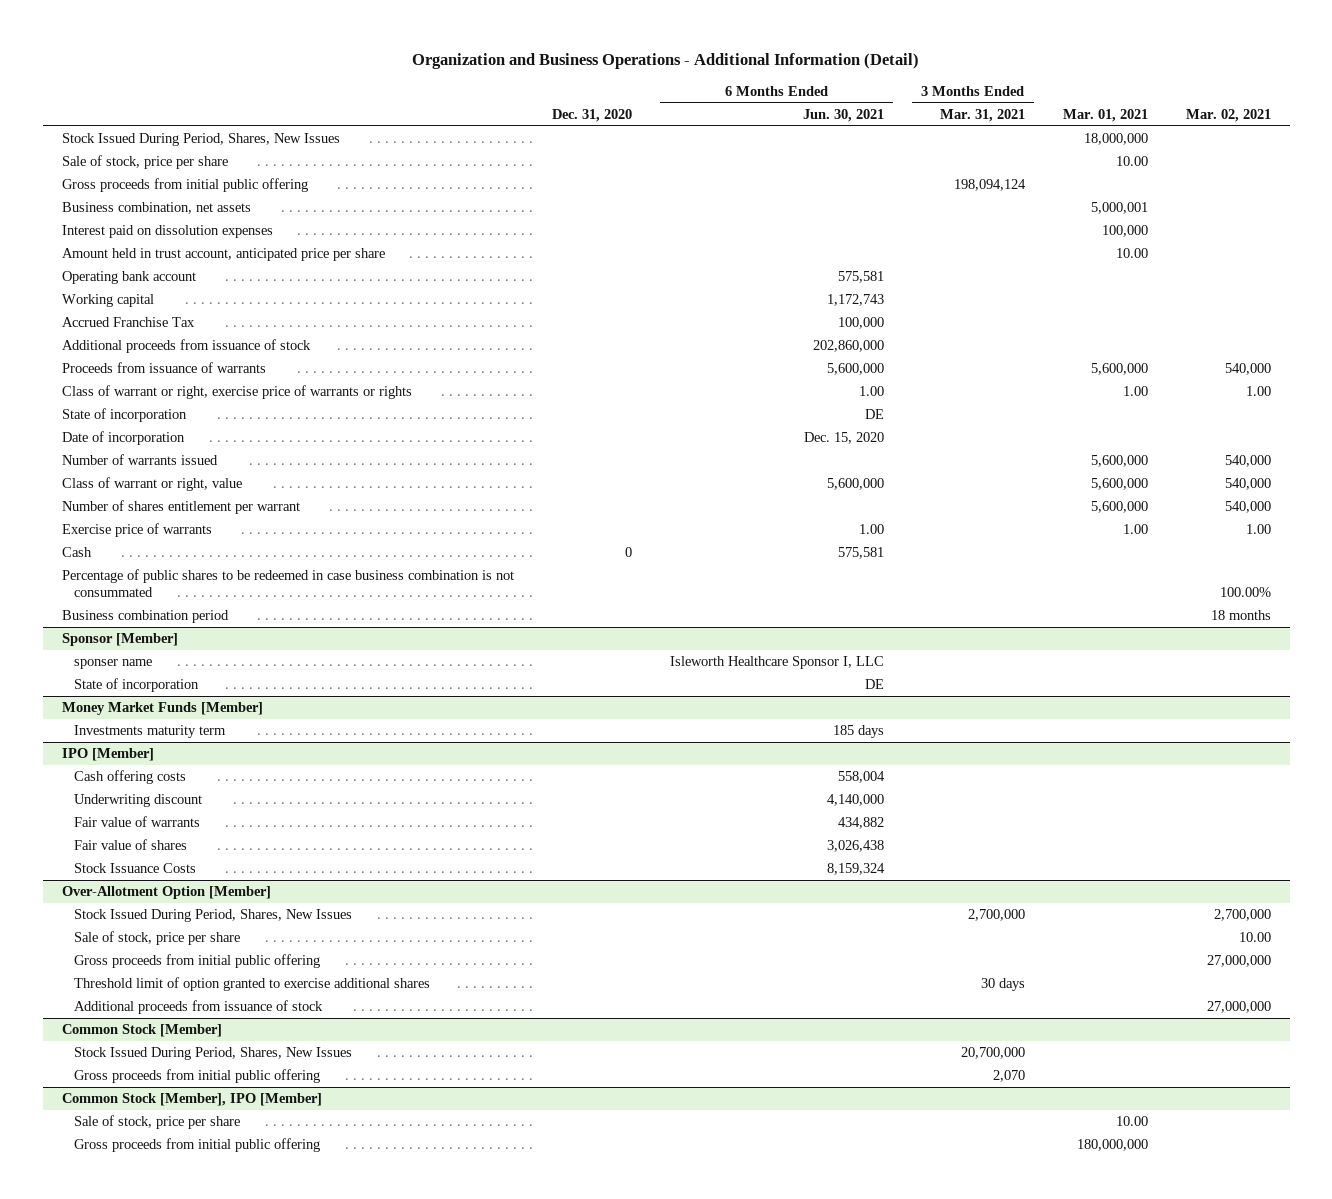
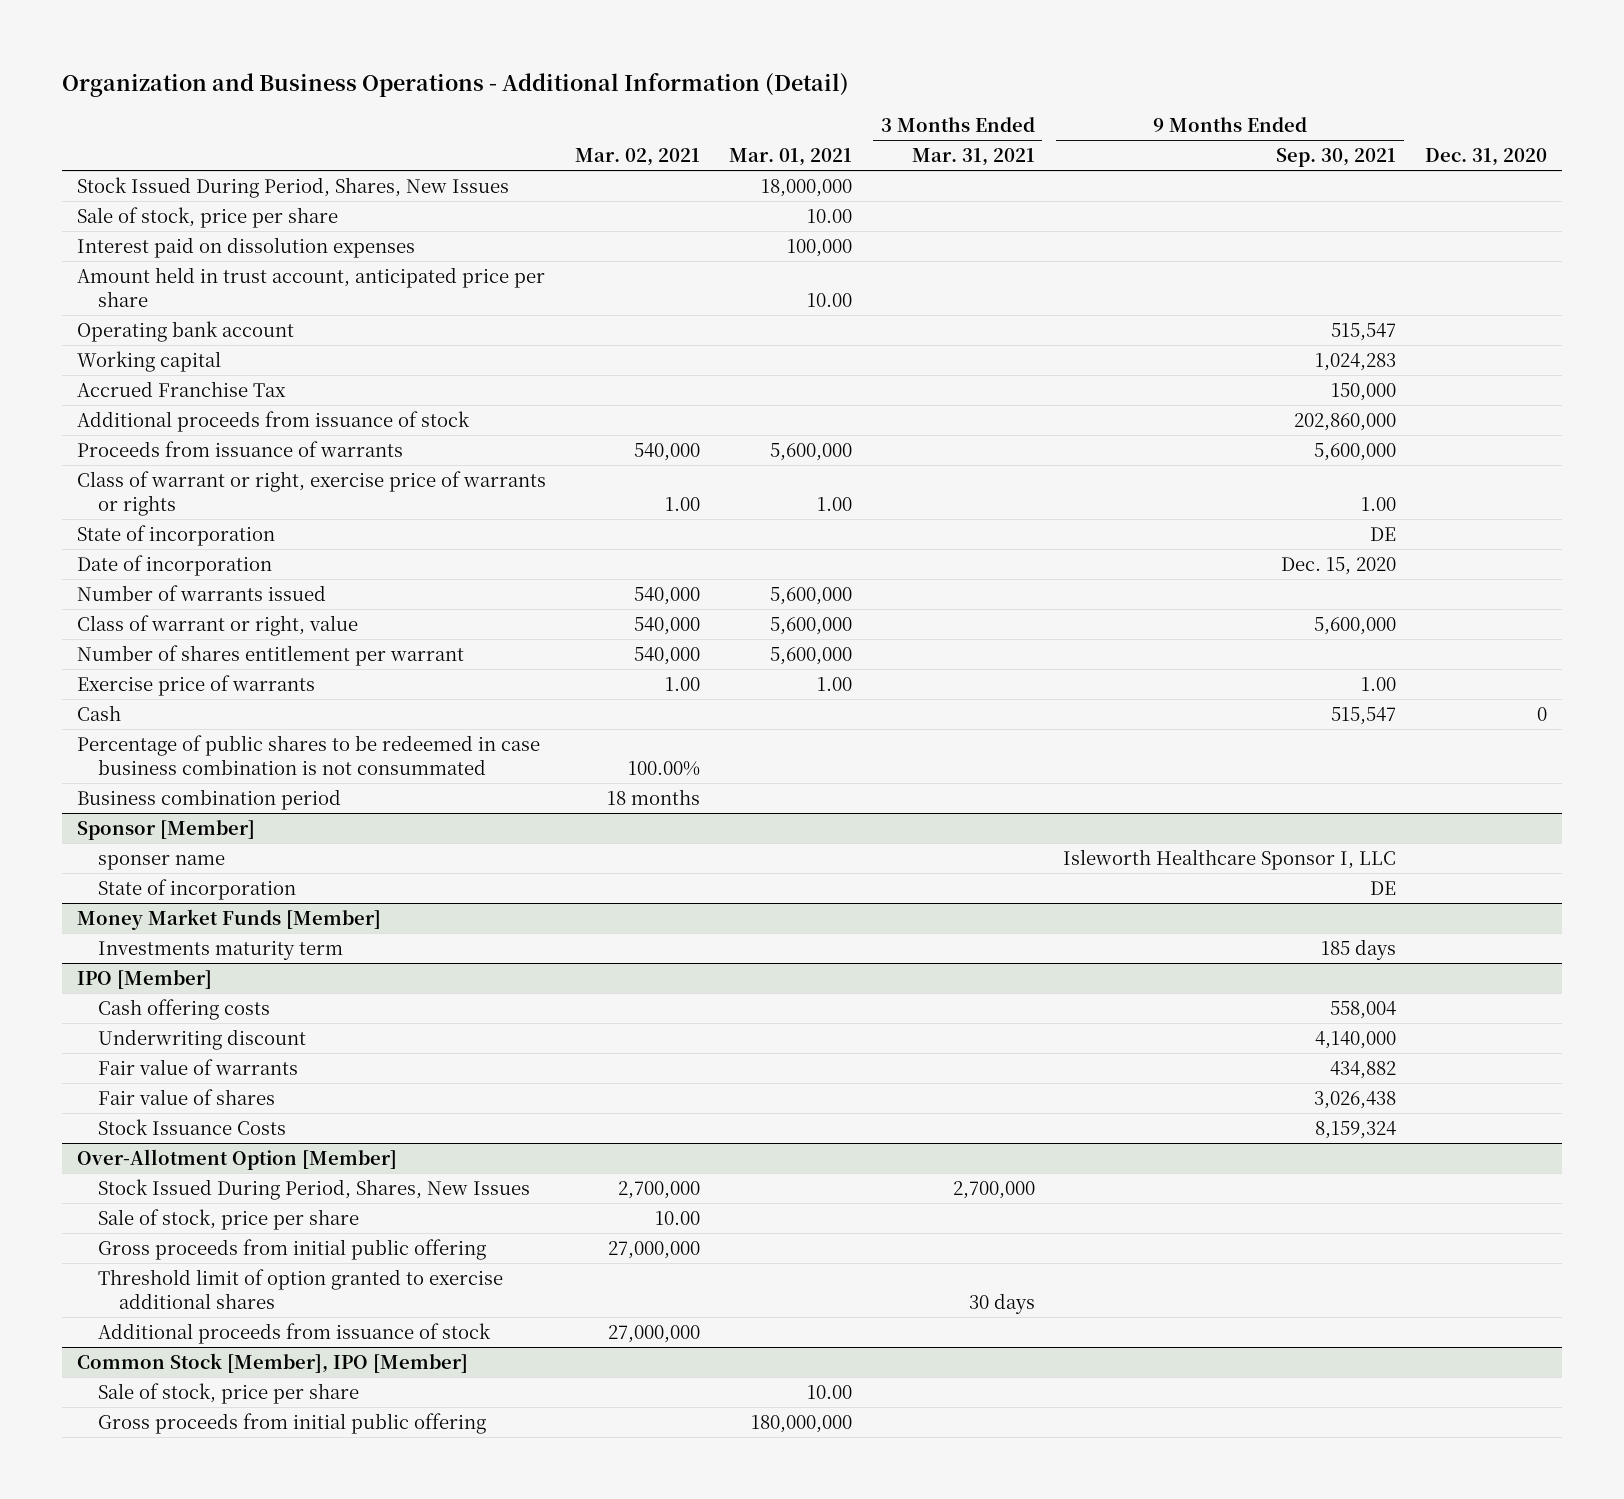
- | Dec. 31, 2020 | 6 Months Ended Jun. 30, 2021 | 3 Months Ended Mar. 31, 2021 | Mar. 01, 2021 | Mar. 02, 2021
+ | Mar. 02, 2021 | Mar. 01, 2021 | 3 Months Ended Mar. 31, 2021 | 9 Months Ended Sep. 30, 2021 | Dec. 31, 2020
- Gross proceeds from initial public offering | | | 198,094,124 | |
- Business combination, net assets | | | | 5,000,001 |
- Common Stock [Member]
- Stock Issued During Period, Shares, New Issues | | | 20,700,000 | |
- Gross proceeds from initial public offering | | | 2,070 | |

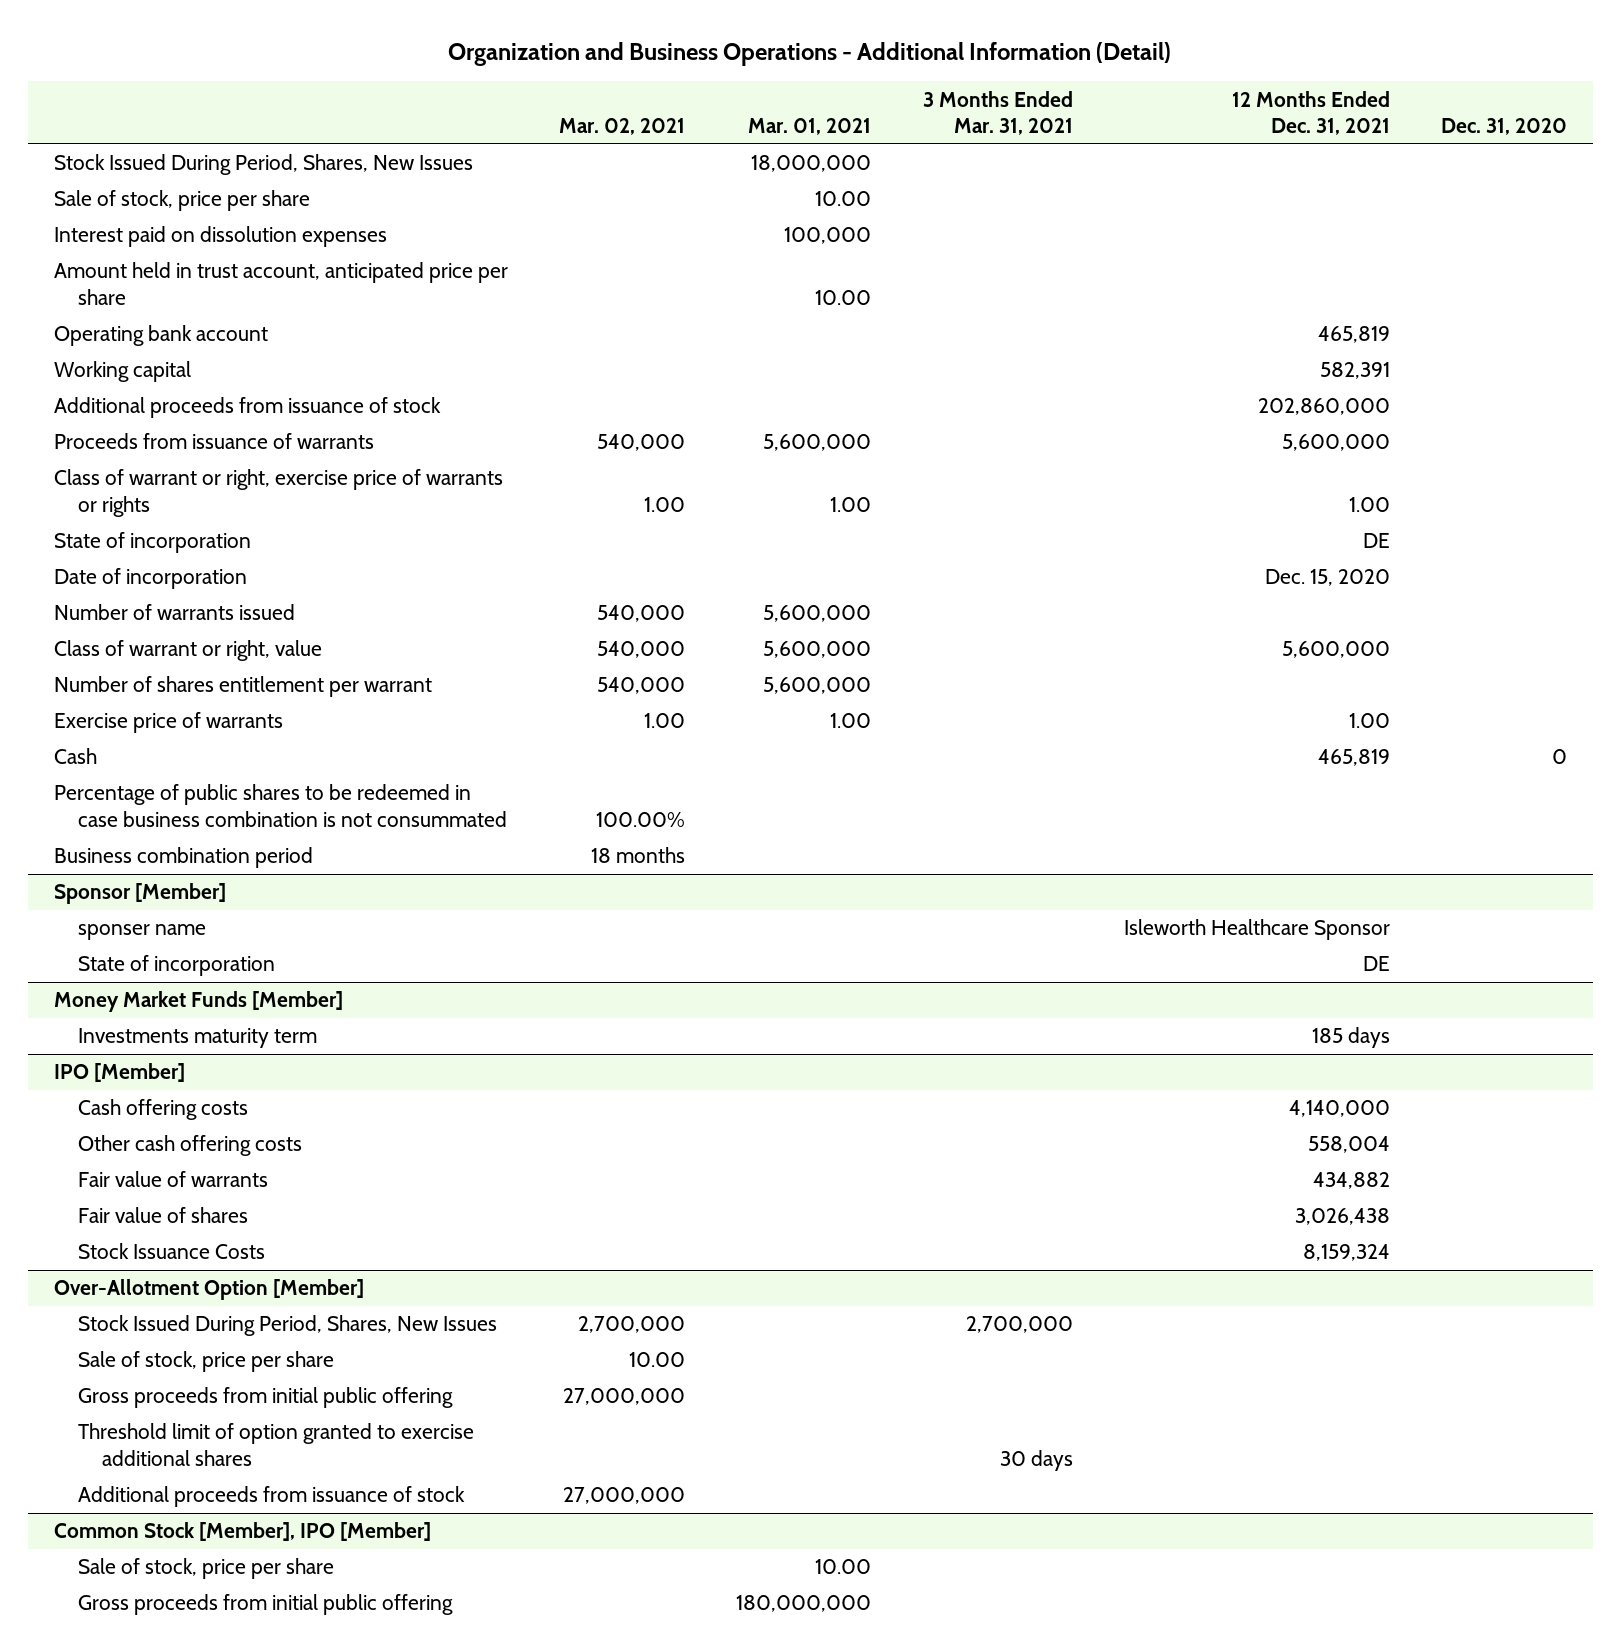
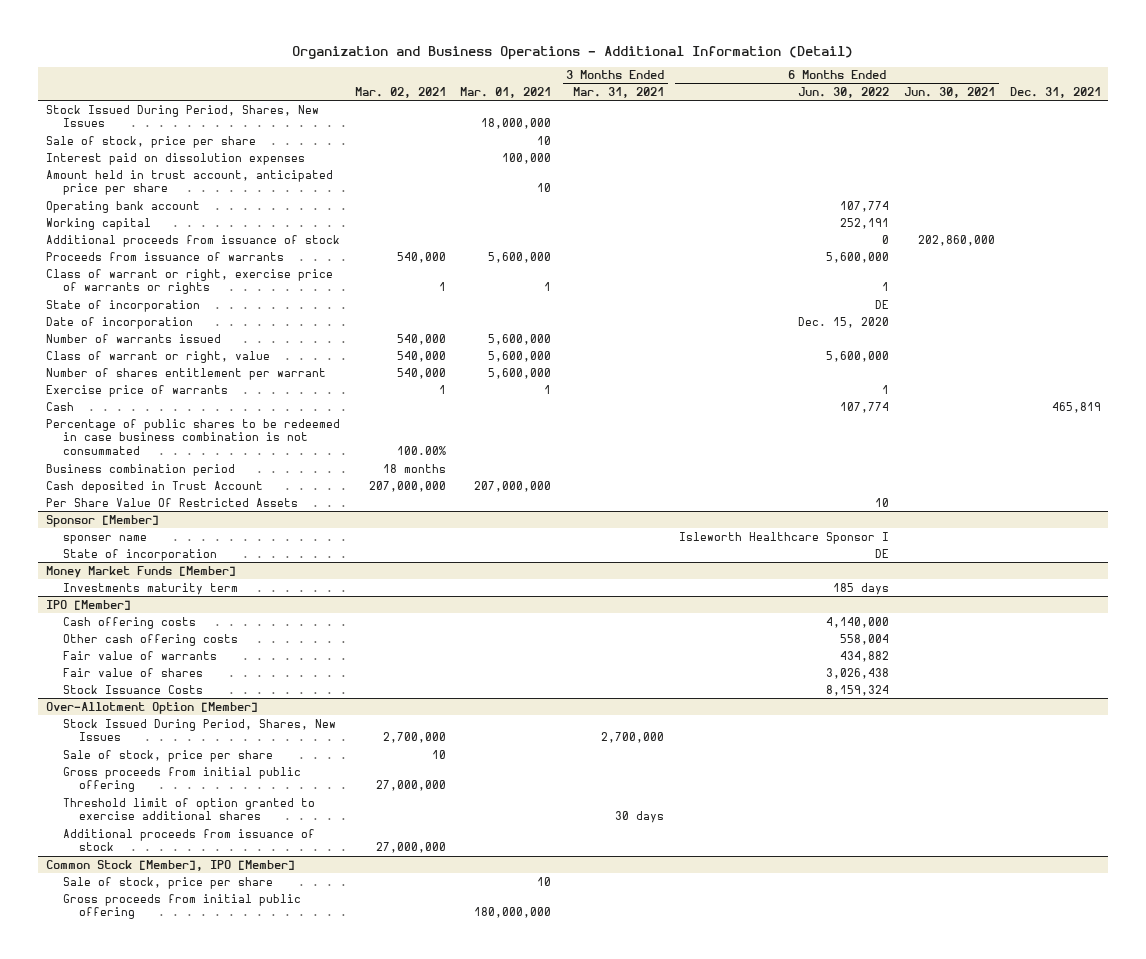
- | Mar. 02, 2021 | Mar. 01, 2021 | 3 Months Ended Mar. 31, 2021 | 12 Months Ended Dec. 31, 2021 | Dec. 31, 2020
+ | Mar. 02, 2021 | Mar. 01, 2021 | 3 Months Ended Mar. 31, 2021 | 6 Months Ended Jun. 30, 2022 | 6 Months Ended Jun. 30, 2021 | Dec. 31, 2021
- Sale of stock, price per share | | 10.00 | | |
+ Sale of stock, price per share | | 10 | | | |
- Amount held in trust account, anticipated price per share | | 10.00 | | |
+ Amount held in trust account, anticipated price per share | | 10 | | | |
- Class of warrant or right, exercise price of warrants or rights | 1.00 | 1.00 | | 1.00 |
+ Class of warrant or right, exercise price of warrants or rights | 1 | 1 | | 1 | |
- Exercise price of warrants | 1.00 | 1.00 | | 1.00 |
+ Exercise price of warrants | 1 | 1 | | 1 | |
+ Cash deposited in Trust Account | 207,000,000 | 207,000,000 | | | |
+ Per Share Value Of Restricted Assets | | | | 10 | |
@ Over-Allotment Option [Member]
- Sale of stock, price per share | 10.00 | | | |
+ Sale of stock, price per share | 10 | | | | |
@ Common Stock [Member], IPO [Member]
- Sale of stock, price per share | | 10.00 | | |
+ Sale of stock, price per share | | 10 | | | |

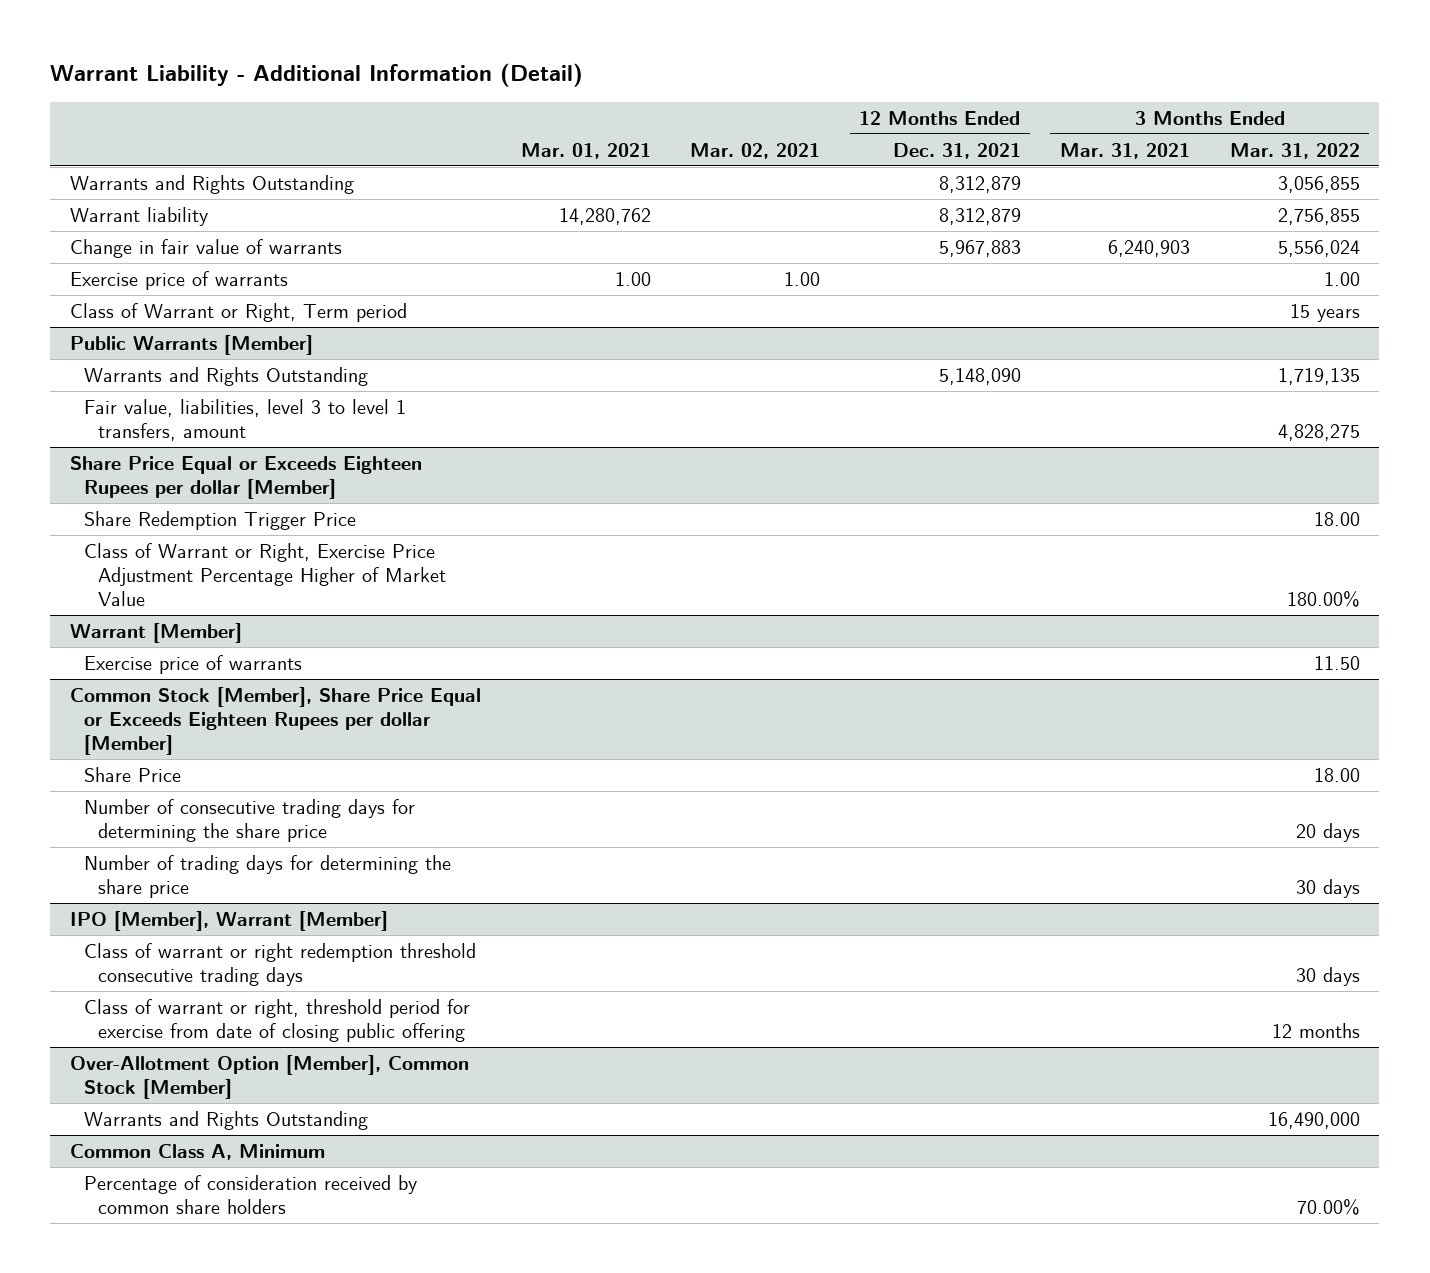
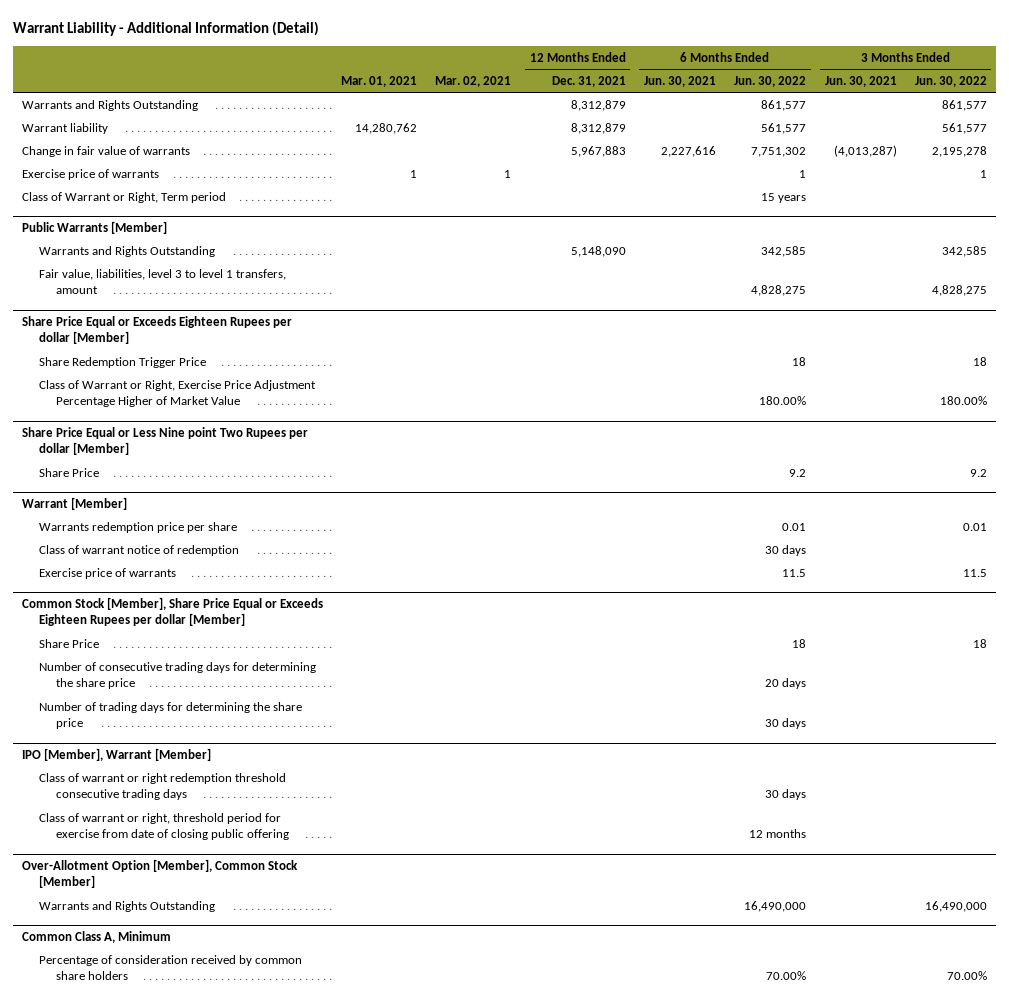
- | Mar. 01, 2021 | Mar. 02, 2021 | 12 Months Ended Dec. 31, 2021 | 3 Months Ended Mar. 31, 2021 | 3 Months Ended Mar. 31, 2022
+ | Mar. 01, 2021 | Mar. 02, 2021 | 12 Months Ended Dec. 31, 2021 | 6 Months Ended Jun. 30, 2021 | 6 Months Ended Jun. 30, 2022 | 3 Months Ended Jun. 30, 2021 | 3 Months Ended Jun. 30, 2022
- Exercise price of warrants | 1.00 | 1.00 | | | 1.00
+ Exercise price of warrants | 1 | 1 | | | 1 | | 1
+ Share Price Equal or Less Nine point Two Rupees per dollar [Member]
+ Share Price | | | | | 9.2 | | 9.2
@ Warrant [Member]
+ Warrants redemption price per share | | | | | 0.01 | | 0.01
+ Class of warrant notice of redemption | | | | | 30 days | |

